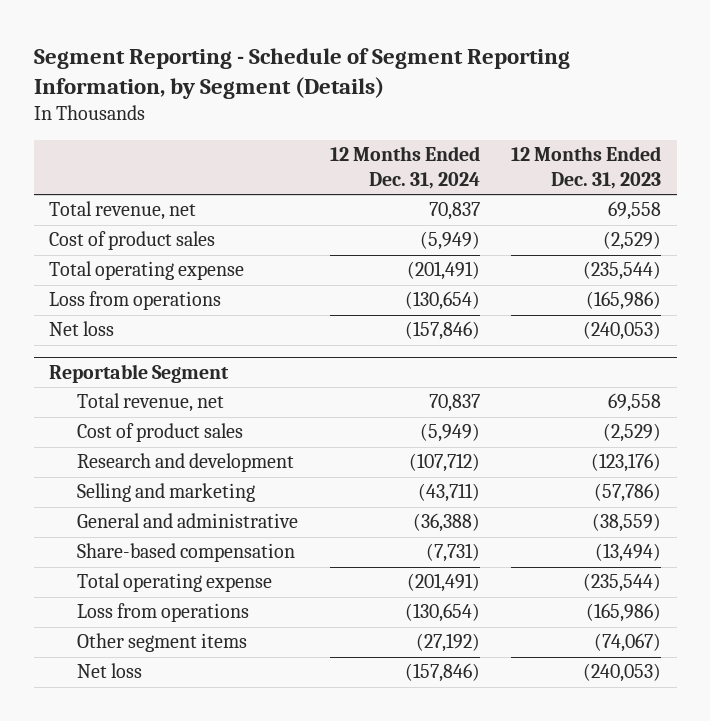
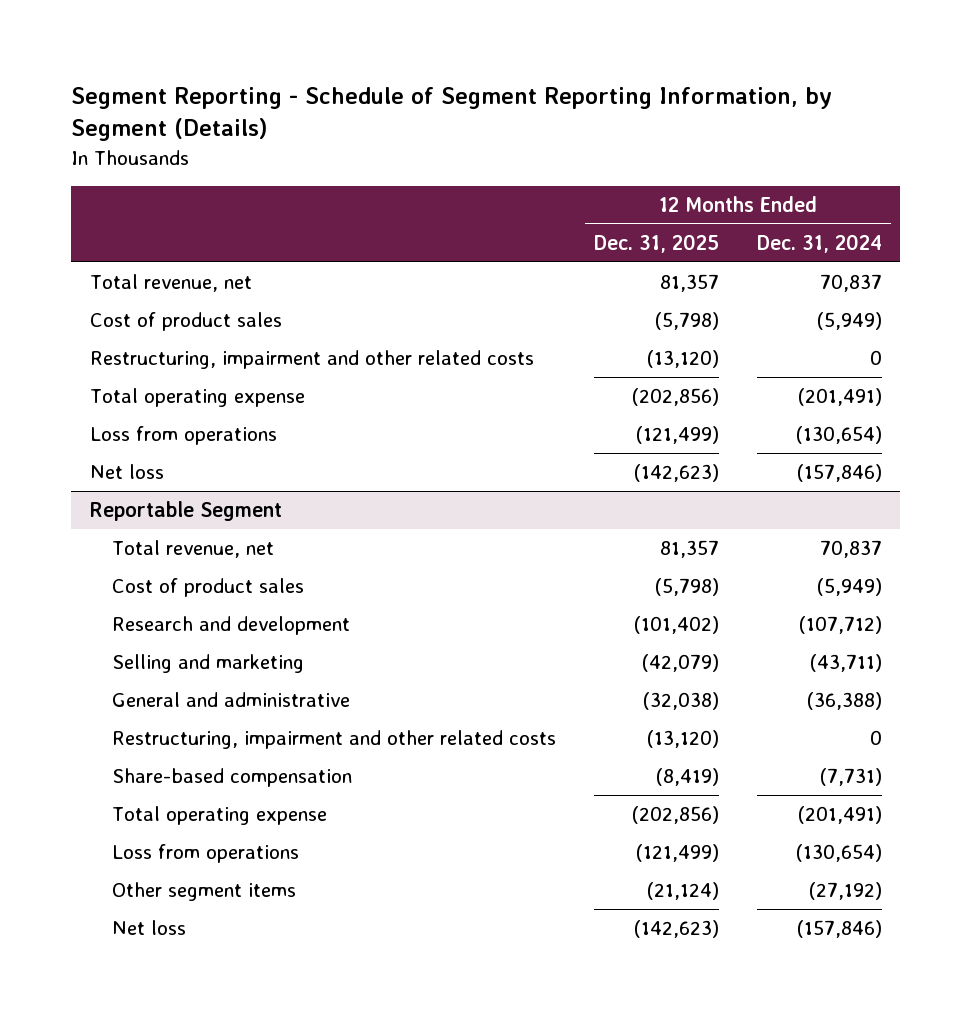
- | 12 Months Ended Dec. 31, 2024 | 12 Months Ended Dec. 31, 2023
+ | 12 Months Ended Dec. 31, 2025 | 12 Months Ended Dec. 31, 2024
+ Restructuring, impairment and other related costs | (13,120) | 0
@ Reportable Segment
+ Restructuring, impairment and other related costs | (13,120) | 0

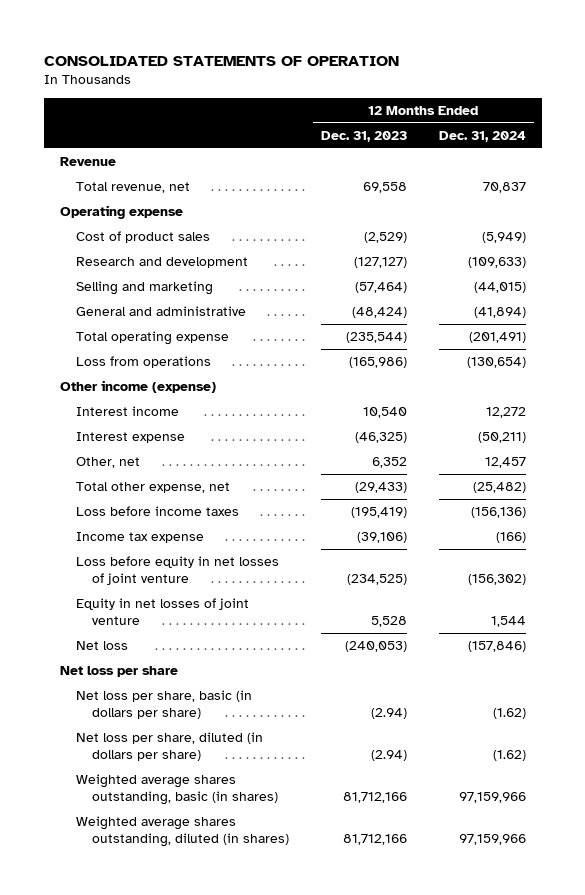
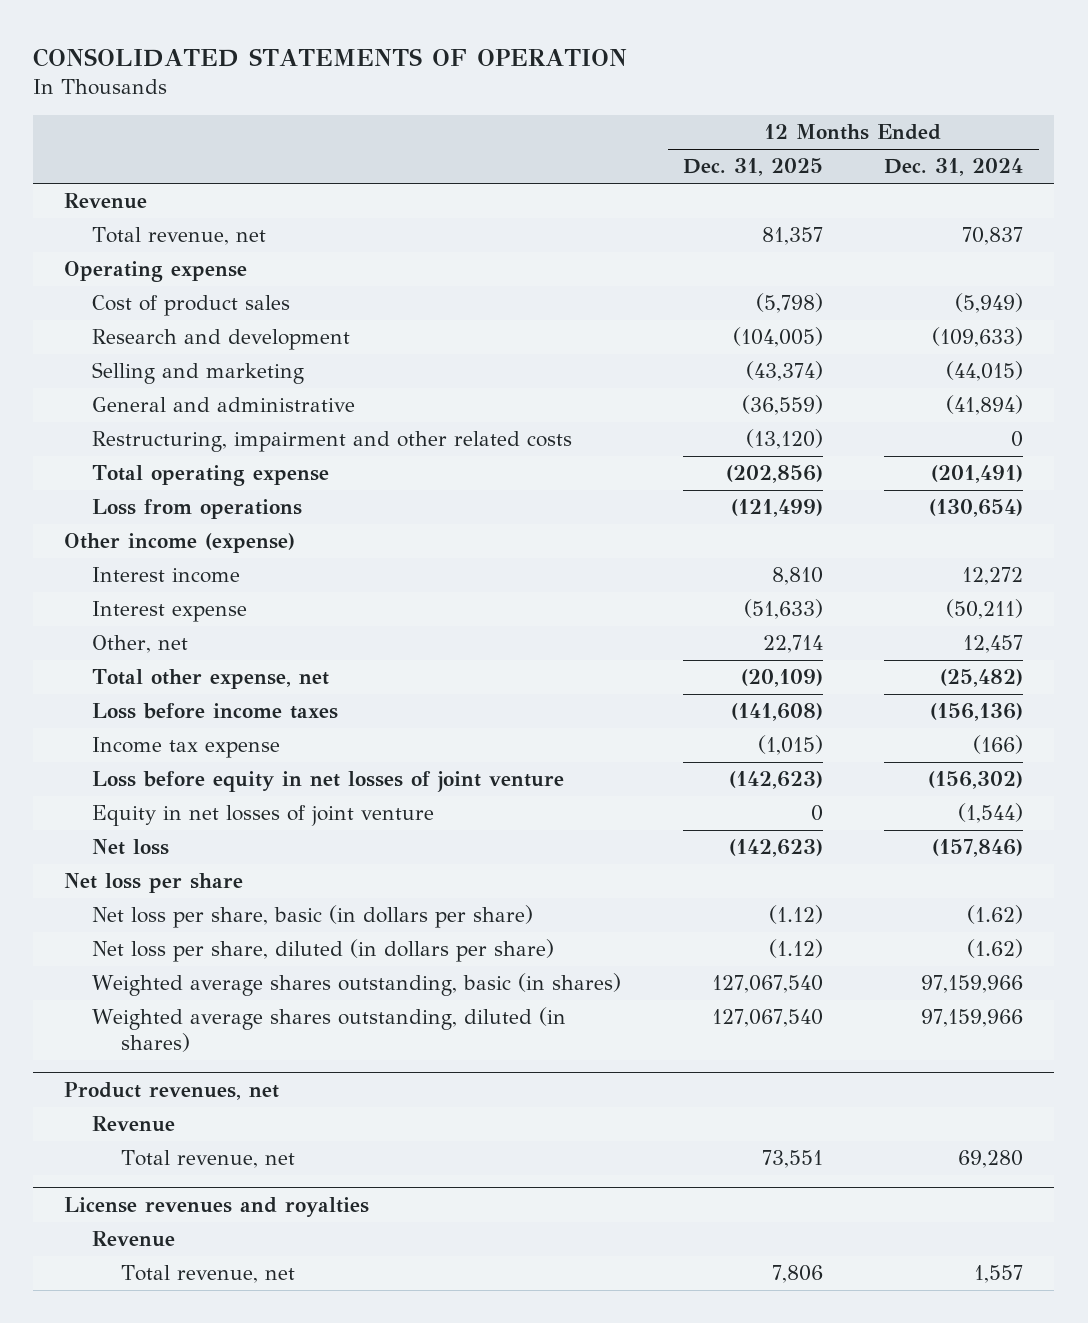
- | 12 Months Ended Dec. 31, 2023 | 12 Months Ended Dec. 31, 2024
+ | 12 Months Ended Dec. 31, 2025 | 12 Months Ended Dec. 31, 2024
+ Restructuring, impairment and other related costs | (13,120) | 0
- Equity in net losses of joint venture | 5,528 | 1,544
+ Equity in net losses of joint venture | 0 | (1,544)
+ Product revenues, net
+ Revenue
+ Total revenue, net | 73,551 | 69,280
+ License revenues and royalties
+ Revenue
+ Total revenue, net | 7,806 | 1,557

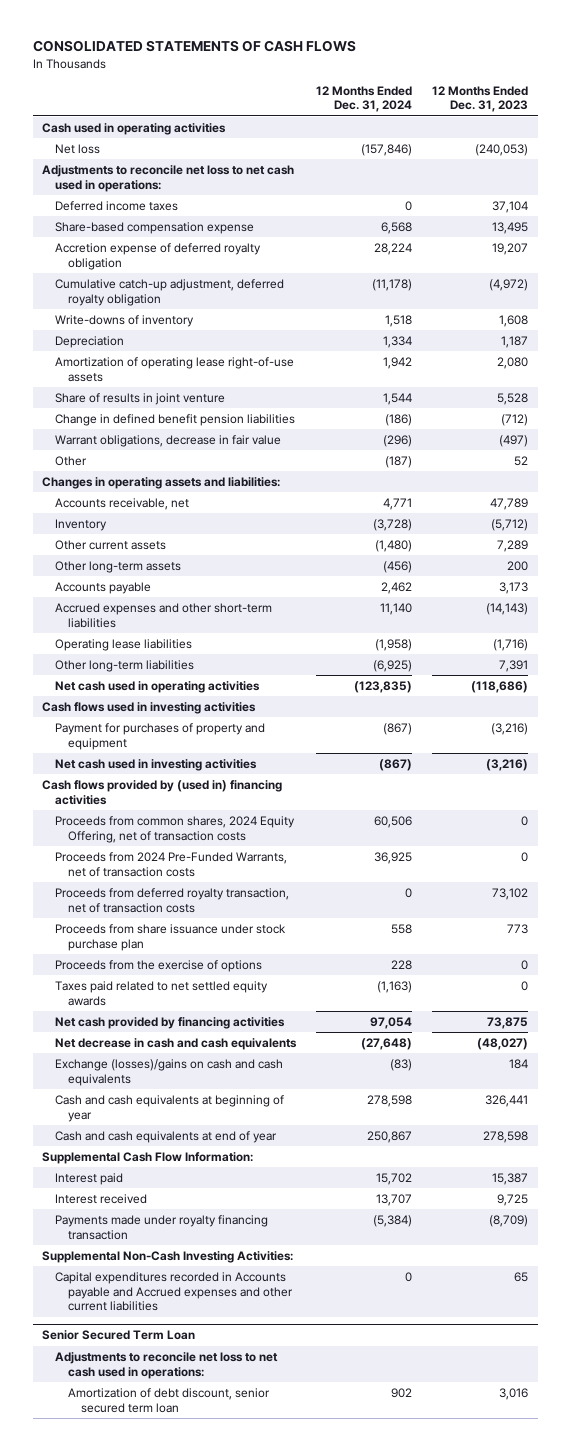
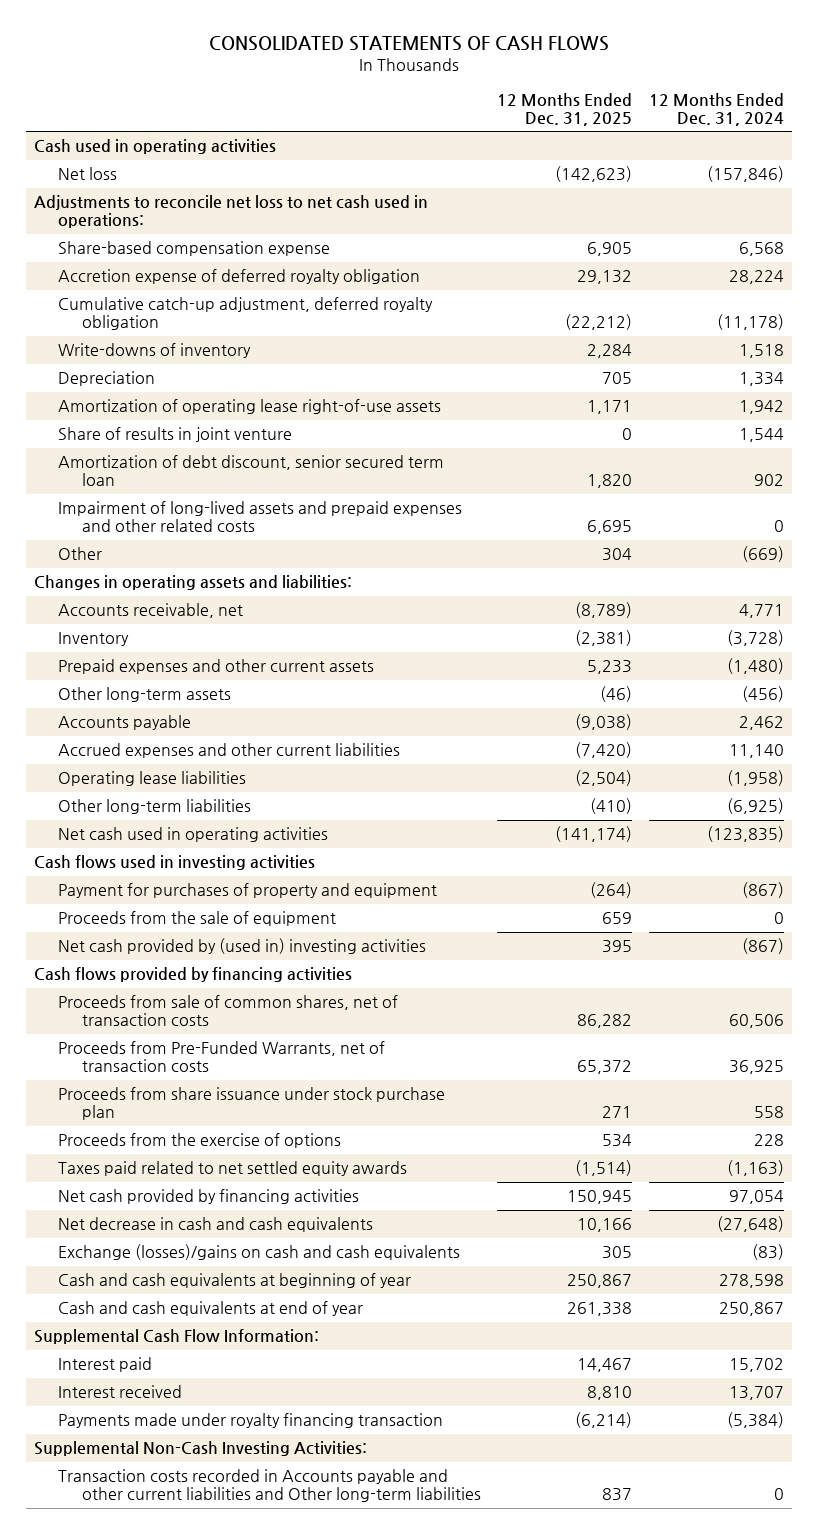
- | 12 Months Ended Dec. 31, 2024 | 12 Months Ended Dec. 31, 2023
+ | 12 Months Ended Dec. 31, 2025 | 12 Months Ended Dec. 31, 2024
- Deferred income taxes | 0 | 37,104
- Change in defined benefit pension liabilities | (186) | (712)
- Warrant obligations, decrease in fair value | (296) | (497)
- Other | (187) | 52
+ Amortization of debt discount, senior secured term loan | 1,820 | 902
+ Impairment of long-lived assets and prepaid expenses and other related costs | 6,695 | 0
+ Other | 304 | (669)
- Other current assets | (1,480) | 7,289
+ Prepaid expenses and other current assets | 5,233 | (1,480)
- Accrued expenses and other short-term liabilities | 11,140 | (14,143)
+ Accrued expenses and other current liabilities | (7,420) | 11,140
- Net cash used in investing activities | (867) | (3,216)
- Cash flows provided by (used in) financing activities
- Proceeds from common shares, 2024 Equity Offering, net of transaction costs | 60,506 | 0
- Proceeds from 2024 Pre-Funded Warrants, net of transaction costs | 36,925 | 0
- Proceeds from deferred royalty transaction, net of transaction costs | 0 | 73,102
+ Proceeds from the sale of equipment | 659 | 0
+ Net cash provided by (used in) investing activities | 395 | (867)
+ Cash flows provided by financing activities
+ Proceeds from sale of common shares, net of transaction costs | 86,282 | 60,506
+ Proceeds from Pre-Funded Warrants, net of transaction costs | 65,372 | 36,925
- Capital expenditures recorded in Accounts payable and Accrued expenses and other current liabilities | 0 | 65
- Senior Secured Term Loan
- Adjustments to reconcile net loss to net cash used in operations:
- Amortization of debt discount, senior secured term loan | 902 | 3,016
+ Transaction costs recorded in Accounts payable and other current liabilities and Other long-term liabilities | 837 | 0

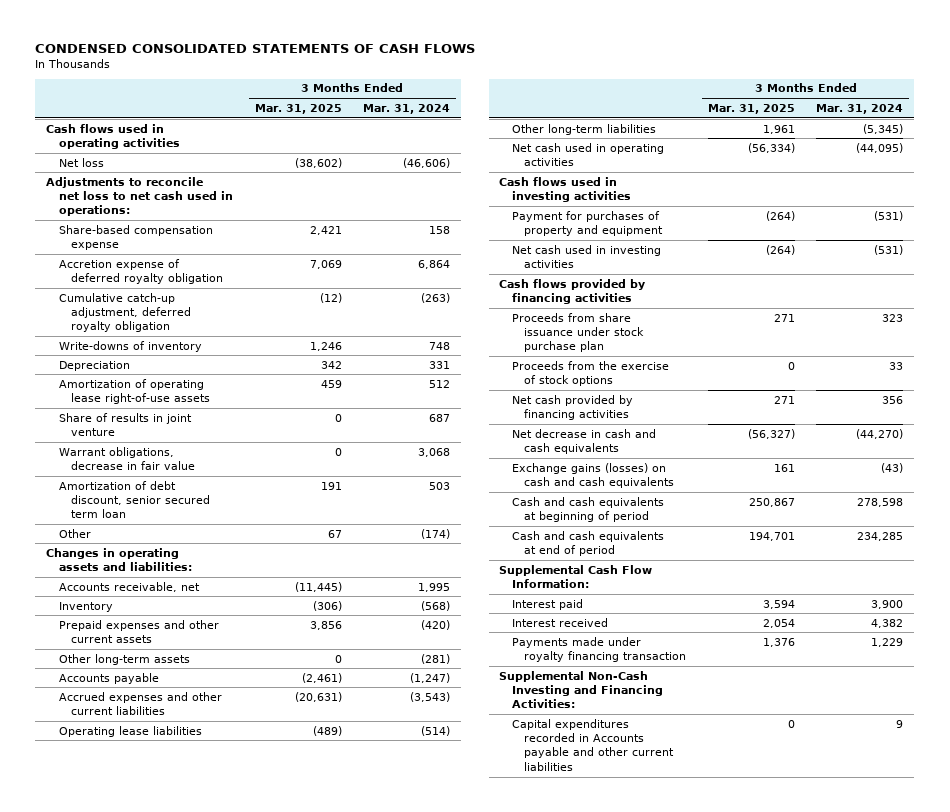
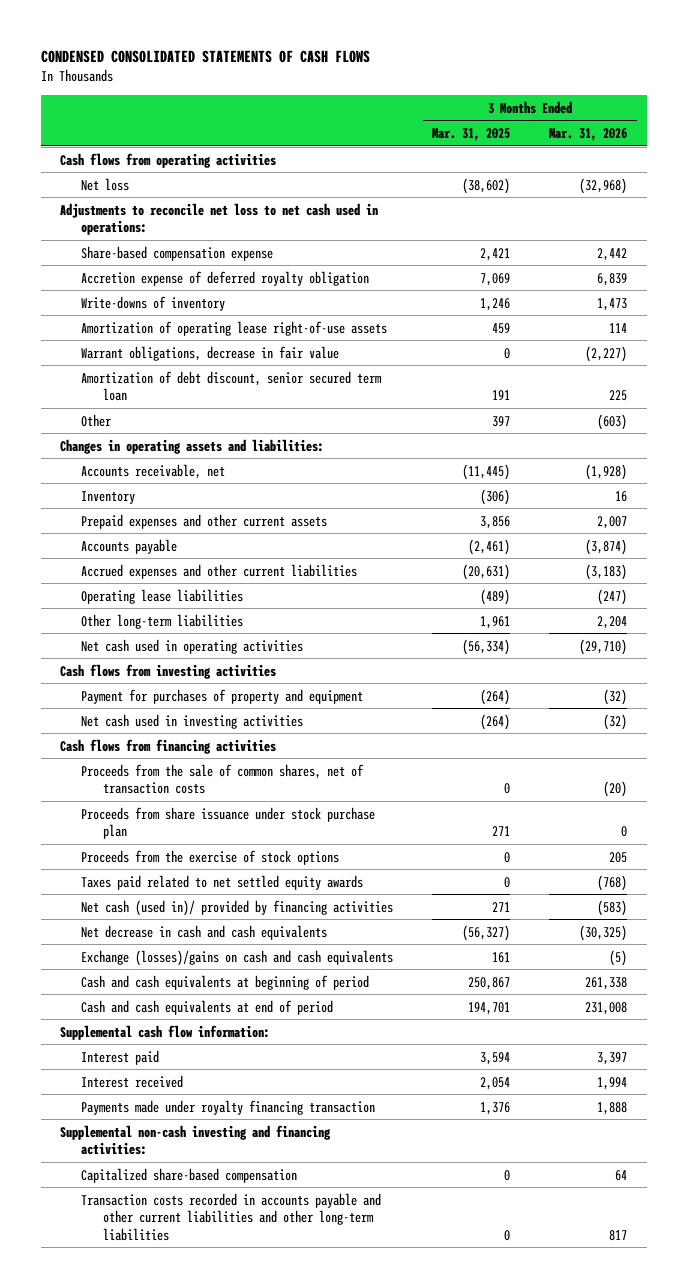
- | 3 Months Ended Mar. 31, 2025 | 3 Months Ended Mar. 31, 2024
+ | 3 Months Ended Mar. 31, 2025 | 3 Months Ended Mar. 31, 2026
- Cash flows used in operating activities
+ Cash flows from operating activities
- Cumulative catch-up adjustment, deferred royalty obligation | (12) | (263)
- Depreciation | 342 | 331
- Share of results in joint venture | 0 | 687
- Other | 67 | (174)
+ Other | 397 | (603)
- Other long-term assets | 0 | (281)
- Cash flows used in investing activities
+ Cash flows from investing activities
- Cash flows provided by financing activities
+ Cash flows from financing activities
+ Proceeds from the sale of common shares, net of transaction costs | 0 | (20)
- Net cash provided by financing activities | 271 | 356
+ Taxes paid related to net settled equity awards | 0 | (768)
+ Net cash (used in)/ provided by financing activities | 271 | (583)
- Exchange gains (losses) on cash and cash equivalents | 161 | (43)
+ Exchange (losses)/gains on cash and cash equivalents | 161 | (5)
- Supplemental Cash Flow Information:
+ Supplemental cash flow information:
- Supplemental Non-Cash Investing and Financing Activities:
- Capital expenditures recorded in Accounts payable and other current liabilities | 0 | 9
+ Supplemental non-cash investing and financing activities:
+ Capitalized share-based compensation | 0 | 64
+ Transaction costs recorded in accounts payable and other current liabilities and other long-term liabilities | 0 | 817

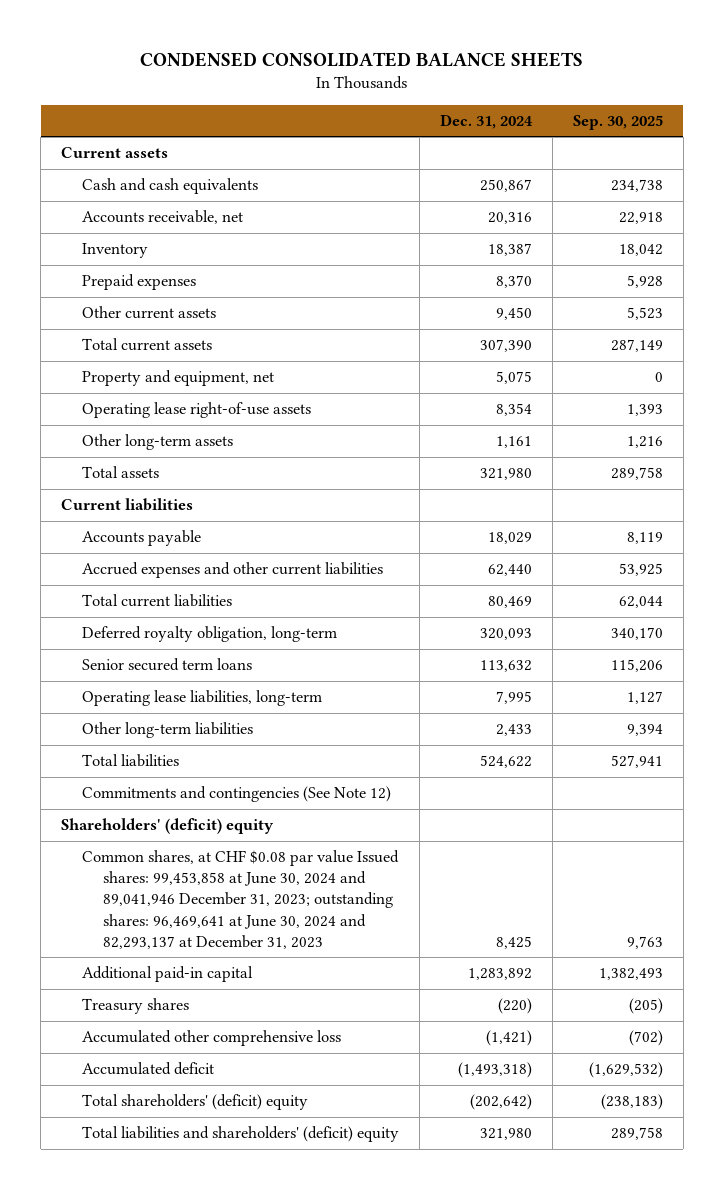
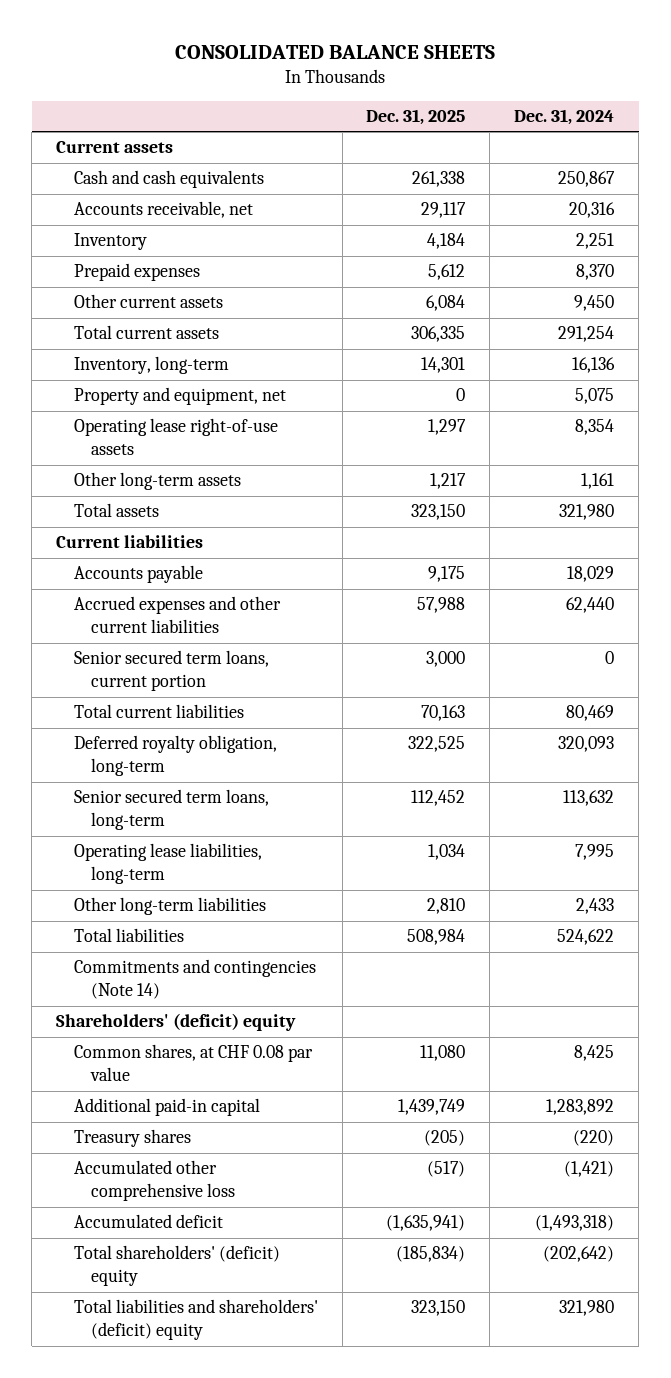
- CONDENSED CONSOLIDATED BALANCE SHEETS
+ CONSOLIDATED BALANCE SHEETS
- | Dec. 31, 2024 | Sep. 30, 2025
+ | Dec. 31, 2025 | Dec. 31, 2024
- Inventory | 18,387 | 18,042
+ Inventory | 4,184 | 2,251
- Total current assets | 307,390 | 287,149
+ Total current assets | 306,335 | 291,254
+ Inventory, long-term | 14,301 | 16,136
+ Senior secured term loans, current portion | 3,000 | 0
- Senior secured term loans | 113,632 | 115,206
+ Senior secured term loans, long-term | 112,452 | 113,632
- Commitments and contingencies (See Note 12)
+ Commitments and contingencies (Note 14)
- Common shares, at CHF $0.08 par value Issued shares: 99,453,858 at June 30, 2024 and 89,041,946 December 31, 2023; outstanding shares: 96,469,641 at June 30, 2024 and 82,293,137 at December 31, 2023 | 8,425 | 9,763
+ Common shares, at CHF 0.08 par value | 11,080 | 8,425

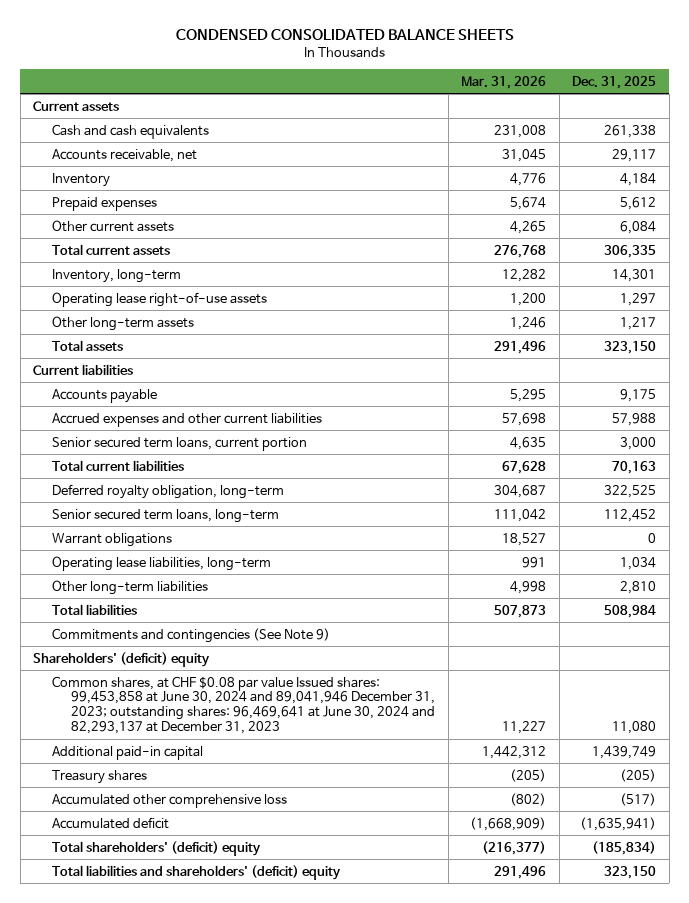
- CONSOLIDATED BALANCE SHEETS
+ CONDENSED CONSOLIDATED BALANCE SHEETS
- | Dec. 31, 2025 | Dec. 31, 2024
+ | Mar. 31, 2026 | Dec. 31, 2025
- Property and equipment, net | 0 | 5,075
+ Warrant obligations | 18,527 | 0
- Commitments and contingencies (Note 14)
+ Commitments and contingencies (See Note 9)
- Common shares, at CHF 0.08 par value | 11,080 | 8,425
+ Common shares, at CHF $0.08 par value Issued shares: 99,453,858 at June 30, 2024 and 89,041,946 December 31, 2023; outstanding shares: 96,469,641 at June 30, 2024 and 82,293,137 at December 31, 2023 | 11,227 | 11,080

